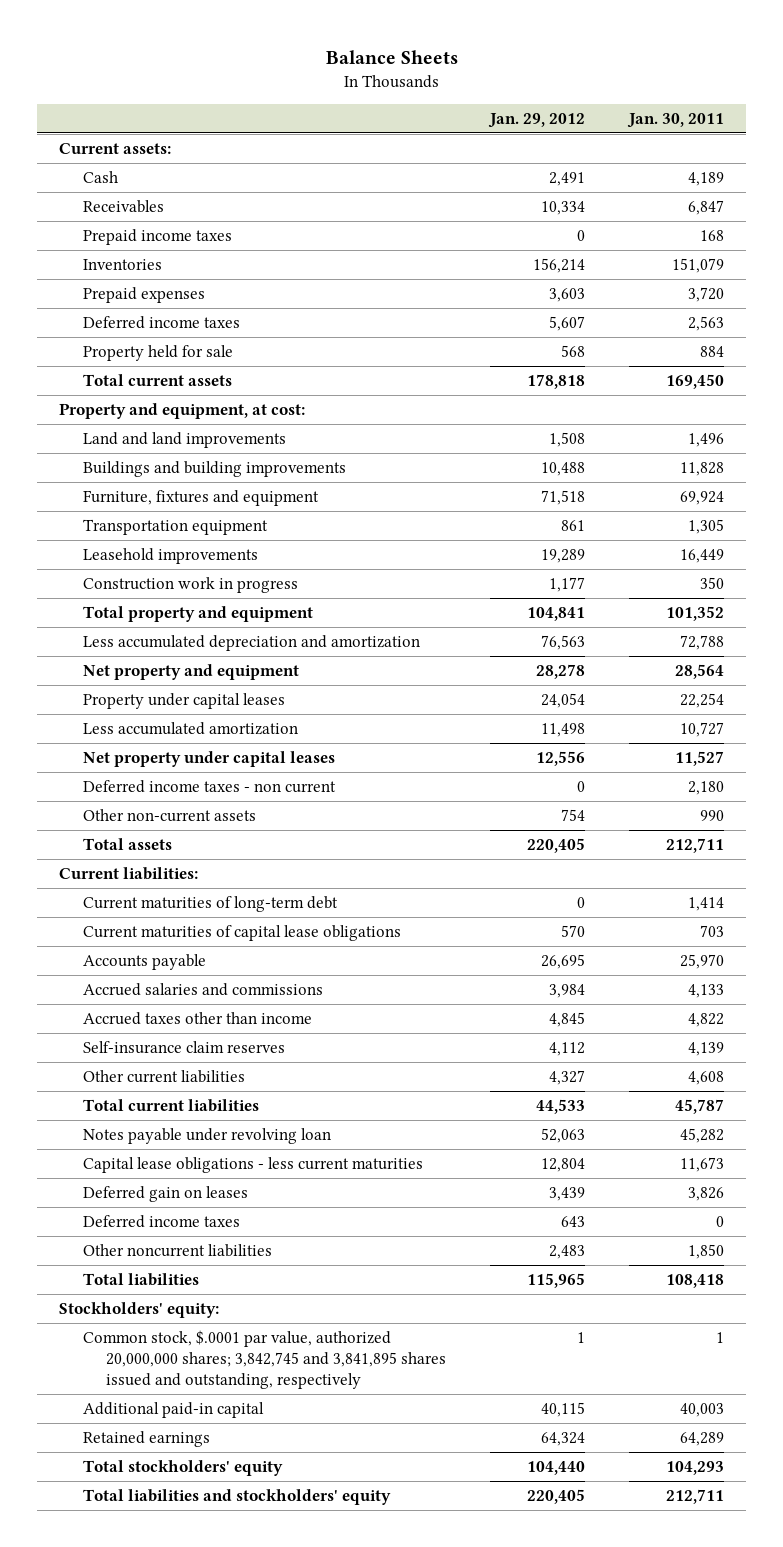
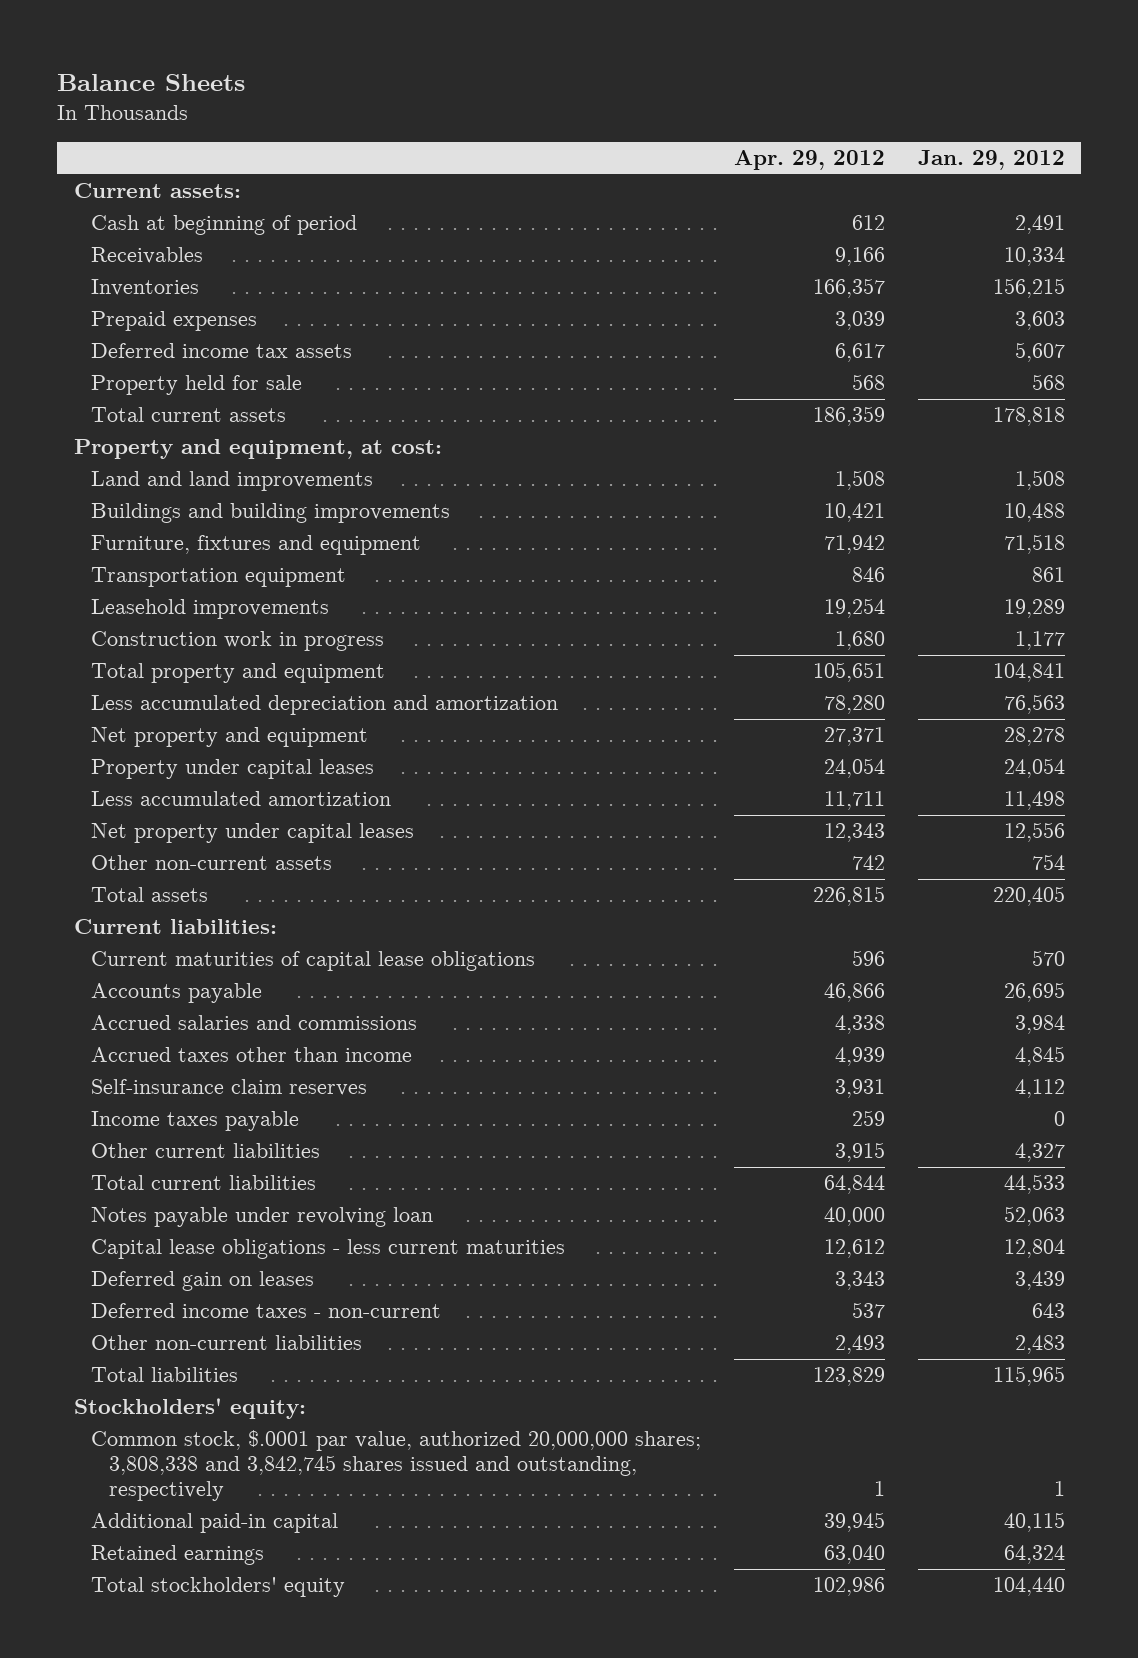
- | Jan. 29, 2012 | Jan. 30, 2011
+ | Apr. 29, 2012 | Jan. 29, 2012
- Cash | 2,491 | 4,189
+ Cash at beginning of period | 612 | 2,491
- Prepaid income taxes | 0 | 168
- Inventories | 156,214 | 151,079
+ Inventories | 166,357 | 156,215
- Deferred income taxes | 5,607 | 2,563
+ Deferred income tax assets | 6,617 | 5,607
- Deferred income taxes - non current | 0 | 2,180
- Current maturities of long-term debt | 0 | 1,414
+ Income taxes payable | 259 | 0
- Deferred income taxes | 643 | 0
- Other noncurrent liabilities | 2,483 | 1,850
+ Deferred income taxes - non-current | 537 | 643
+ Other non-current liabilities | 2,493 | 2,483
- Common stock, $.0001 par value, authorized 20,000,000 shares; 3,842,745 and 3,841,895 shares issued and outstanding, respectively | 1 | 1
+ Common stock, $.0001 par value, authorized 20,000,000 shares; 3,808,338 and 3,842,745 shares issued and outstanding, respectively | 1 | 1
- Total liabilities and stockholders' equity | 220,405 | 212,711

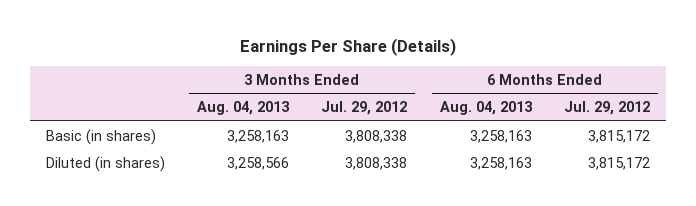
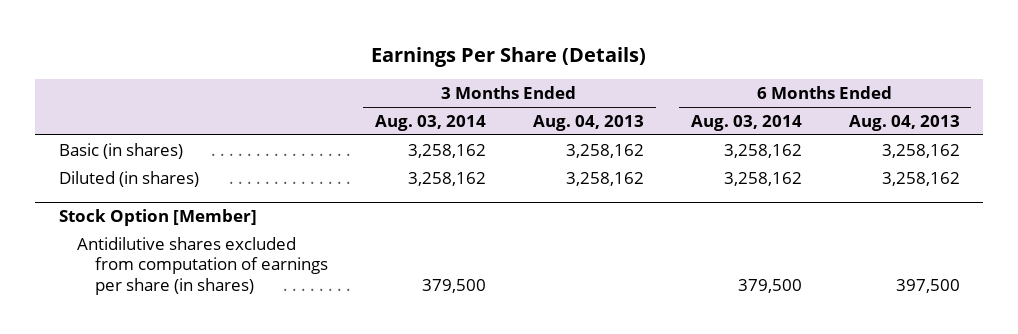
- | 3 Months Ended Aug. 04, 2013 | 3 Months Ended Jul. 29, 2012 | 6 Months Ended Aug. 04, 2013 | 6 Months Ended Jul. 29, 2012
+ | 3 Months Ended Aug. 03, 2014 | 3 Months Ended Aug. 04, 2013 | 6 Months Ended Aug. 03, 2014 | 6 Months Ended Aug. 04, 2013
- Basic (in shares) | 3,258,163 | 3,808,338 | 3,258,163 | 3,815,172
- Diluted (in shares) | 3,258,566 | 3,808,338 | 3,258,163 | 3,815,172
+ Basic (in shares) | 3,258,162 | 3,258,162 | 3,258,162 | 3,258,162
+ Diluted (in shares) | 3,258,162 | 3,258,162 | 3,258,162 | 3,258,162
+ Stock Option [Member]
+ Antidilutive shares excluded from computation of earnings per share (in shares) | 379,500 | | 379,500 | 397,500

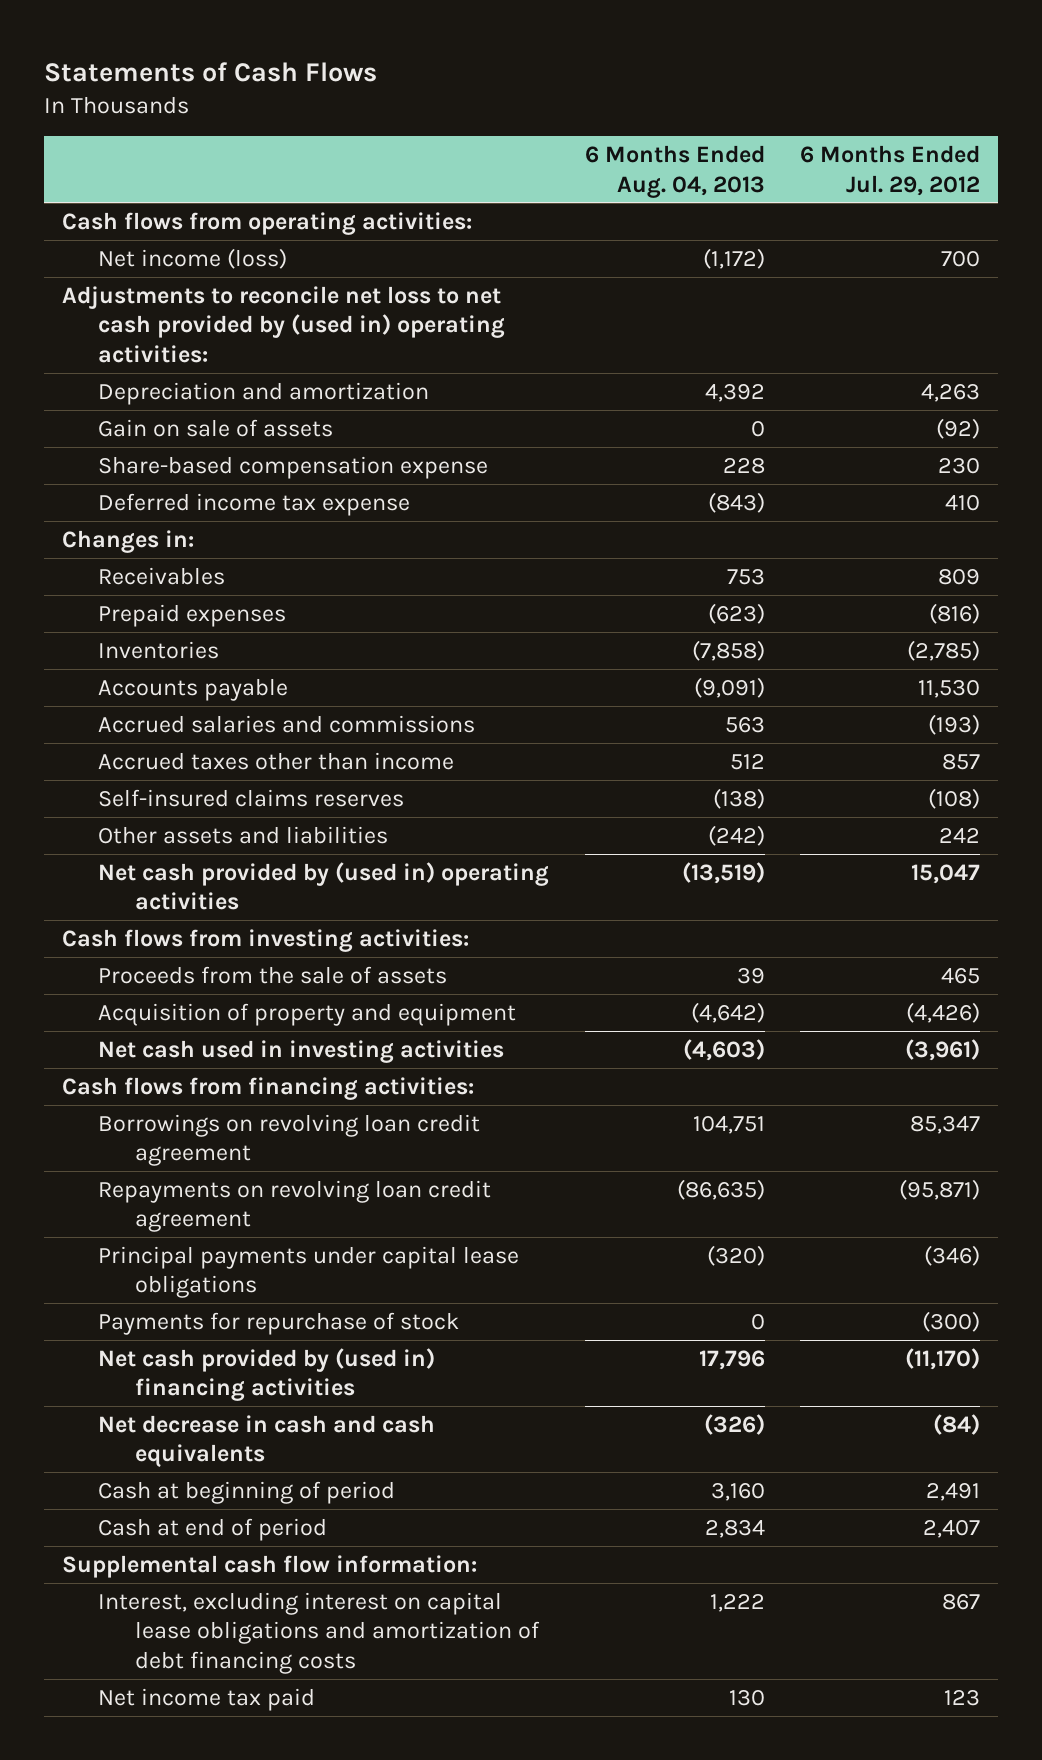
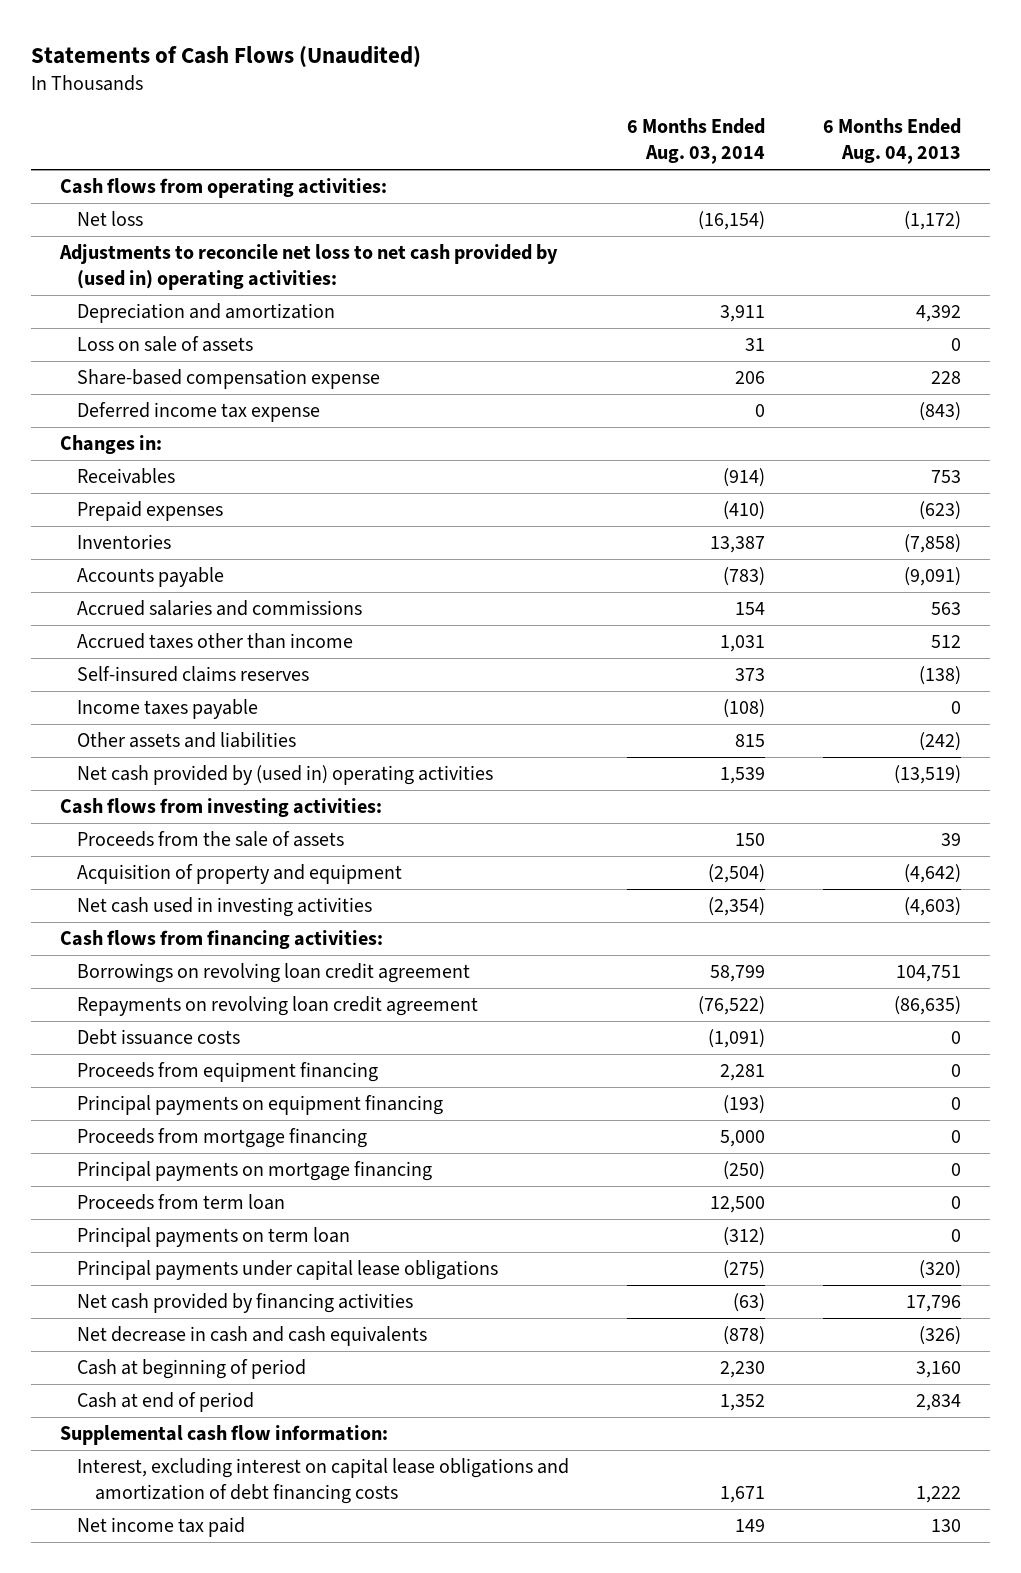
- Statements of Cash Flows
+ Statements of Cash Flows (Unaudited)
- | 6 Months Ended Aug. 04, 2013 | 6 Months Ended Jul. 29, 2012
+ | 6 Months Ended Aug. 03, 2014 | 6 Months Ended Aug. 04, 2013
- Net income (loss) | (1,172) | 700
+ Net loss | (16,154) | (1,172)
- Gain on sale of assets | 0 | (92)
+ Loss on sale of assets | 31 | 0
+ Income taxes payable | (108) | 0
+ Debt issuance costs | (1,091) | 0
+ Proceeds from equipment financing | 2,281 | 0
+ Principal payments on equipment financing | (193) | 0
+ Proceeds from mortgage financing | 5,000 | 0
+ Principal payments on mortgage financing | (250) | 0
+ Proceeds from term loan | 12,500 | 0
+ Principal payments on term loan | (312) | 0
- Payments for repurchase of stock | 0 | (300)
- Net cash provided by (used in) financing activities | 17,796 | (11,170)
+ Net cash provided by financing activities | (63) | 17,796

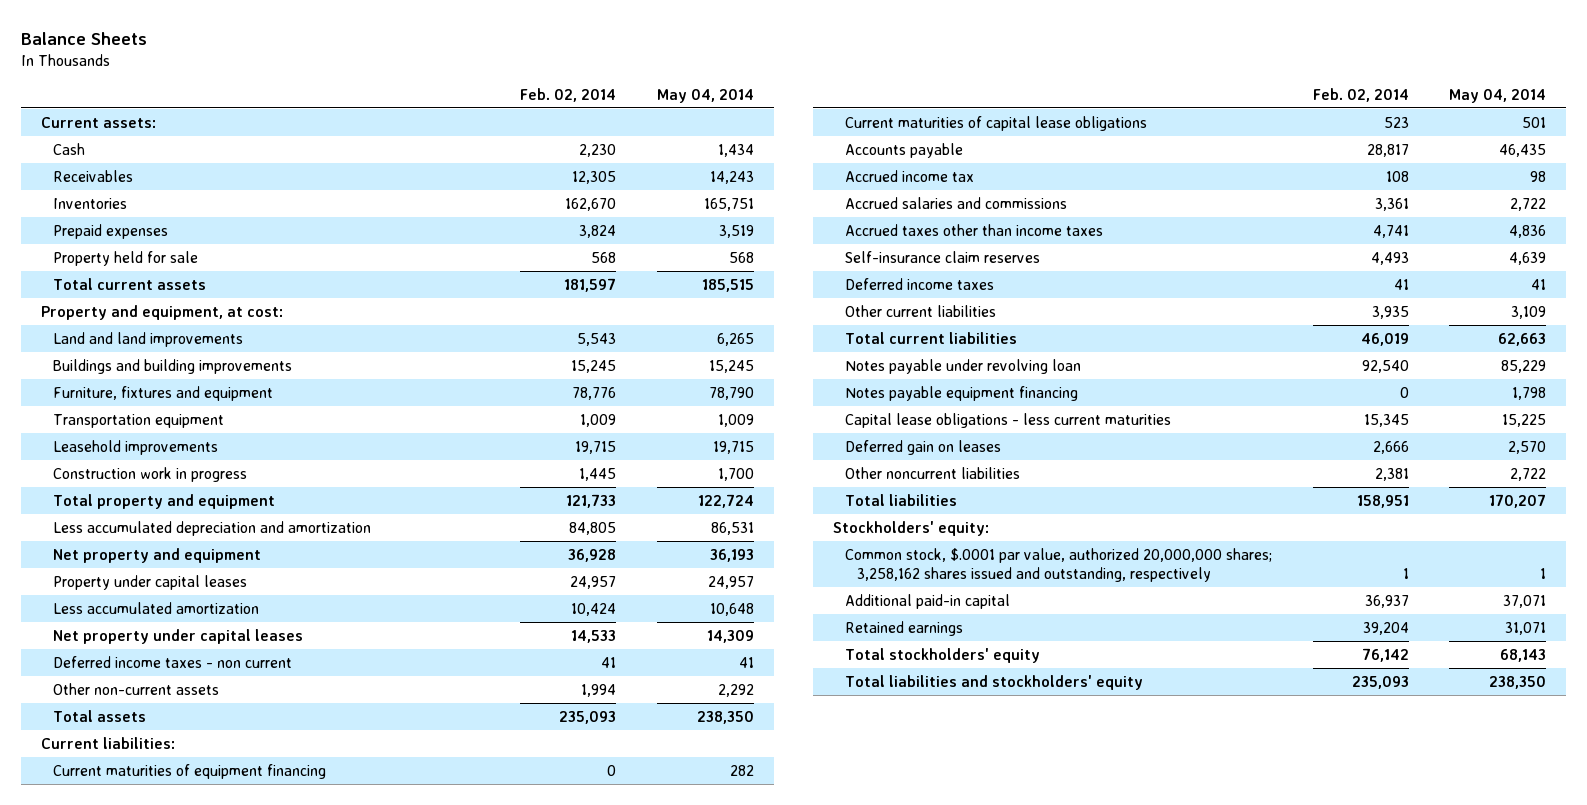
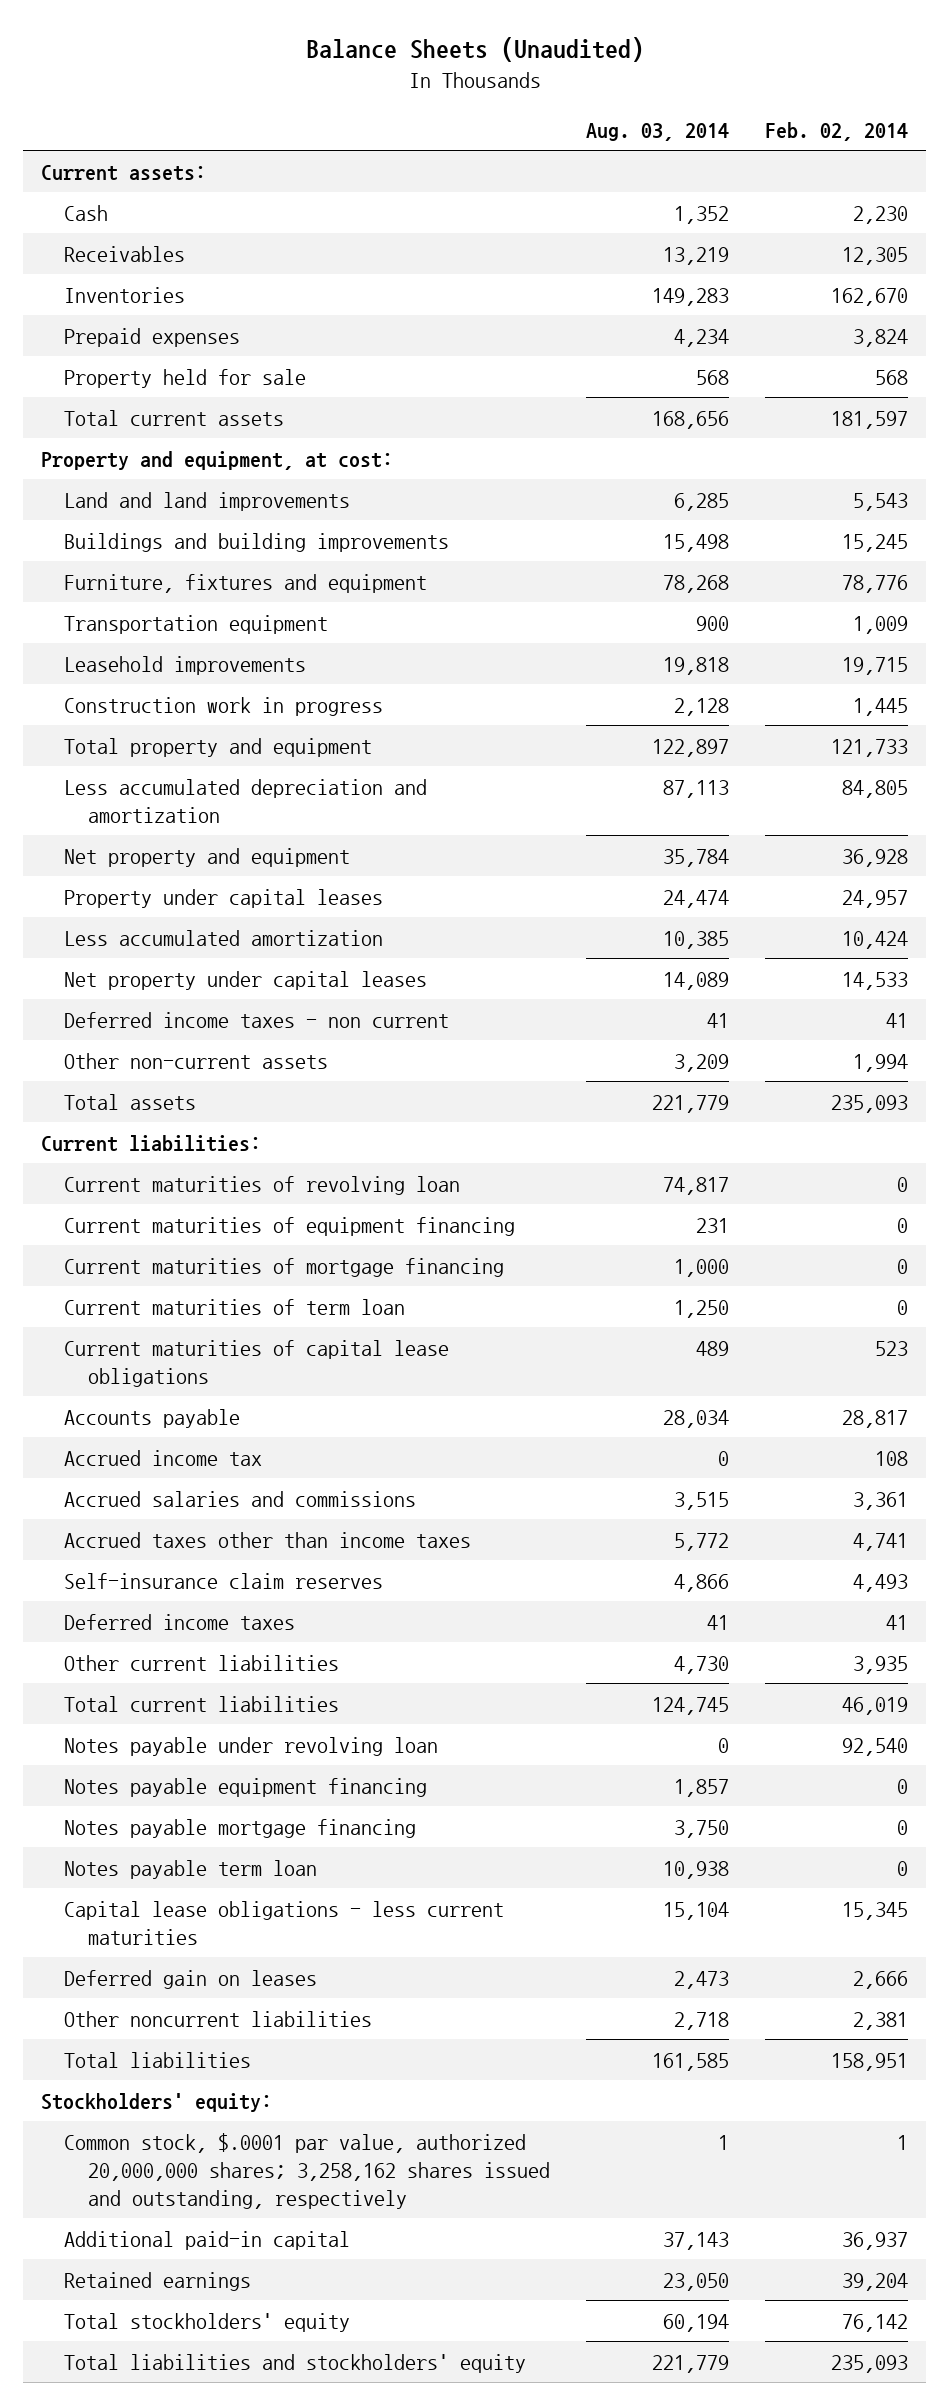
- Balance Sheets
+ Balance Sheets (Unaudited)
- | Feb. 02, 2014 | May 04, 2014
+ | Aug. 03, 2014 | Feb. 02, 2014
+ Current maturities of revolving loan | 74,817 | 0
+ Current maturities of mortgage financing | 1,000 | 0
+ Current maturities of term loan | 1,250 | 0
+ Notes payable mortgage financing | 3,750 | 0
+ Notes payable term loan | 10,938 | 0

